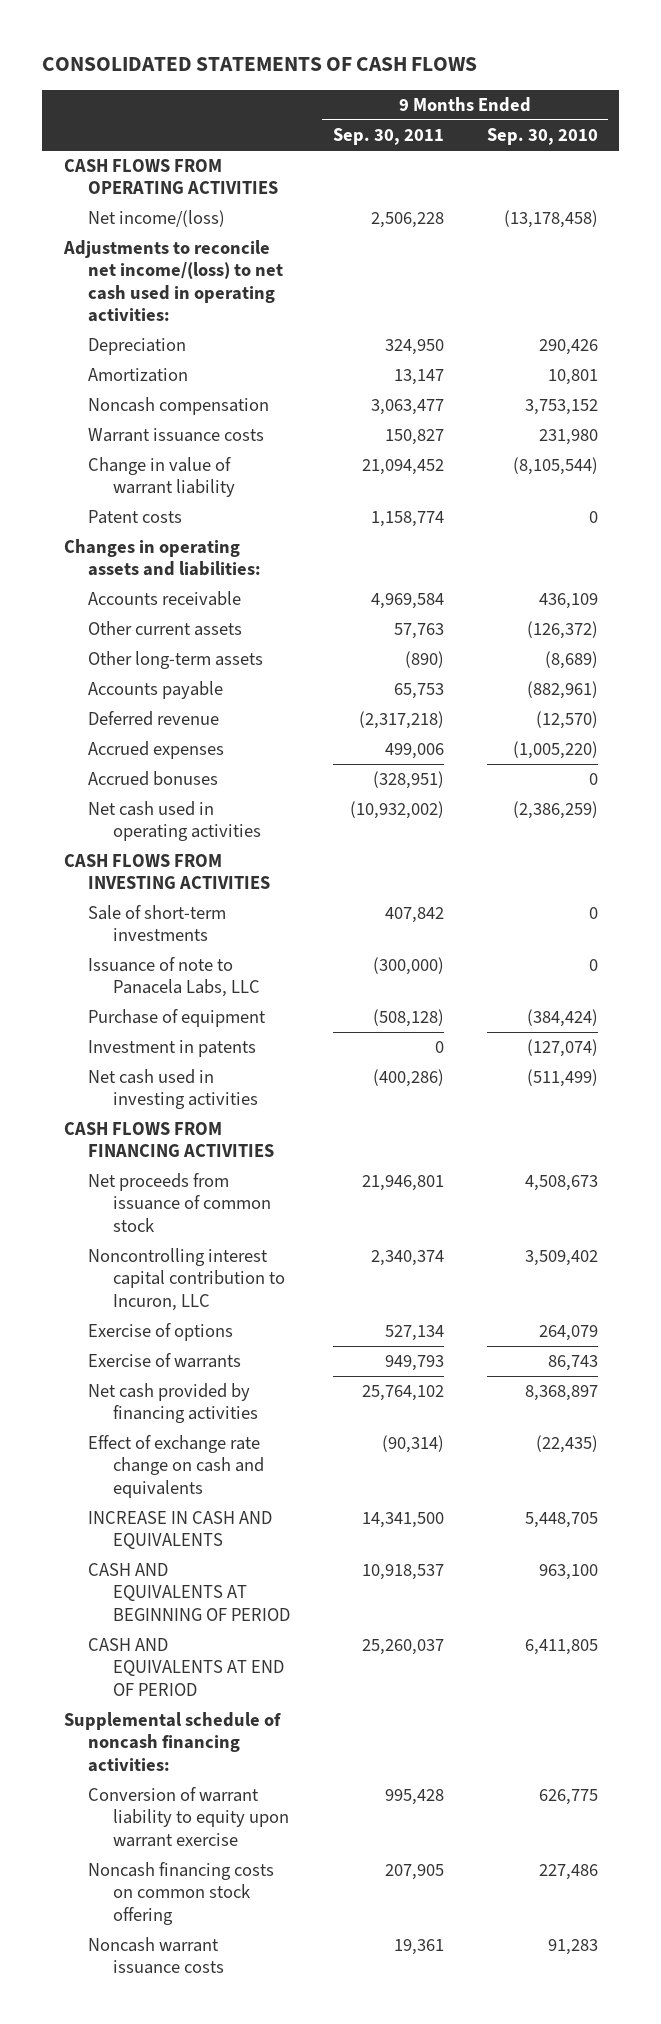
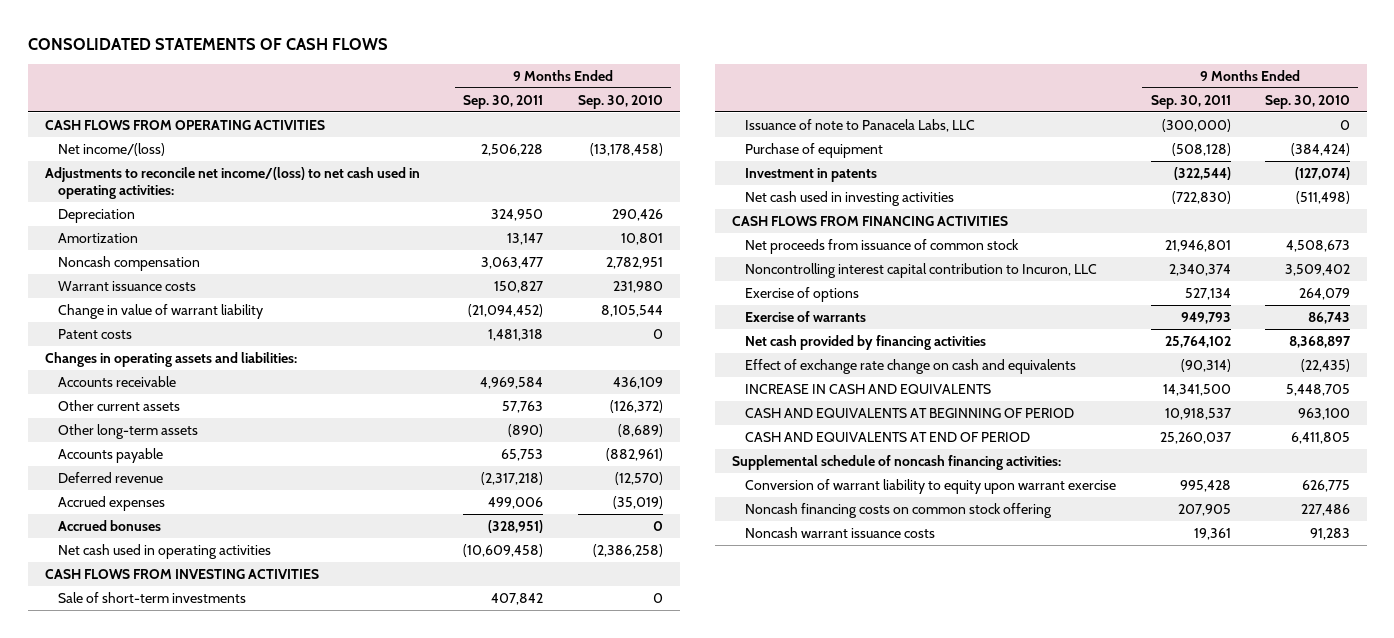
- Noncash compensation | 3,063,477 | 3,753,152
+ Noncash compensation | 3,063,477 | 2,782,951
- Change in value of warrant liability | 21,094,452 | (8,105,544)
- Patent costs | 1,158,774 | 0
+ Change in value of warrant liability | (21,094,452) | 8,105,544
+ Patent costs | 1,481,318 | 0
- Accrued expenses | 499,006 | (1,005,220)
+ Accrued expenses | 499,006 | (35,019)
- Net cash used in operating activities | (10,932,002) | (2,386,259)
+ Net cash used in operating activities | (10,609,458) | (2,386,258)
- Investment in patents | 0 | (127,074)
- Net cash used in investing activities | (400,286) | (511,499)
+ Investment in patents | (322,544) | (127,074)
+ Net cash used in investing activities | (722,830) | (511,498)

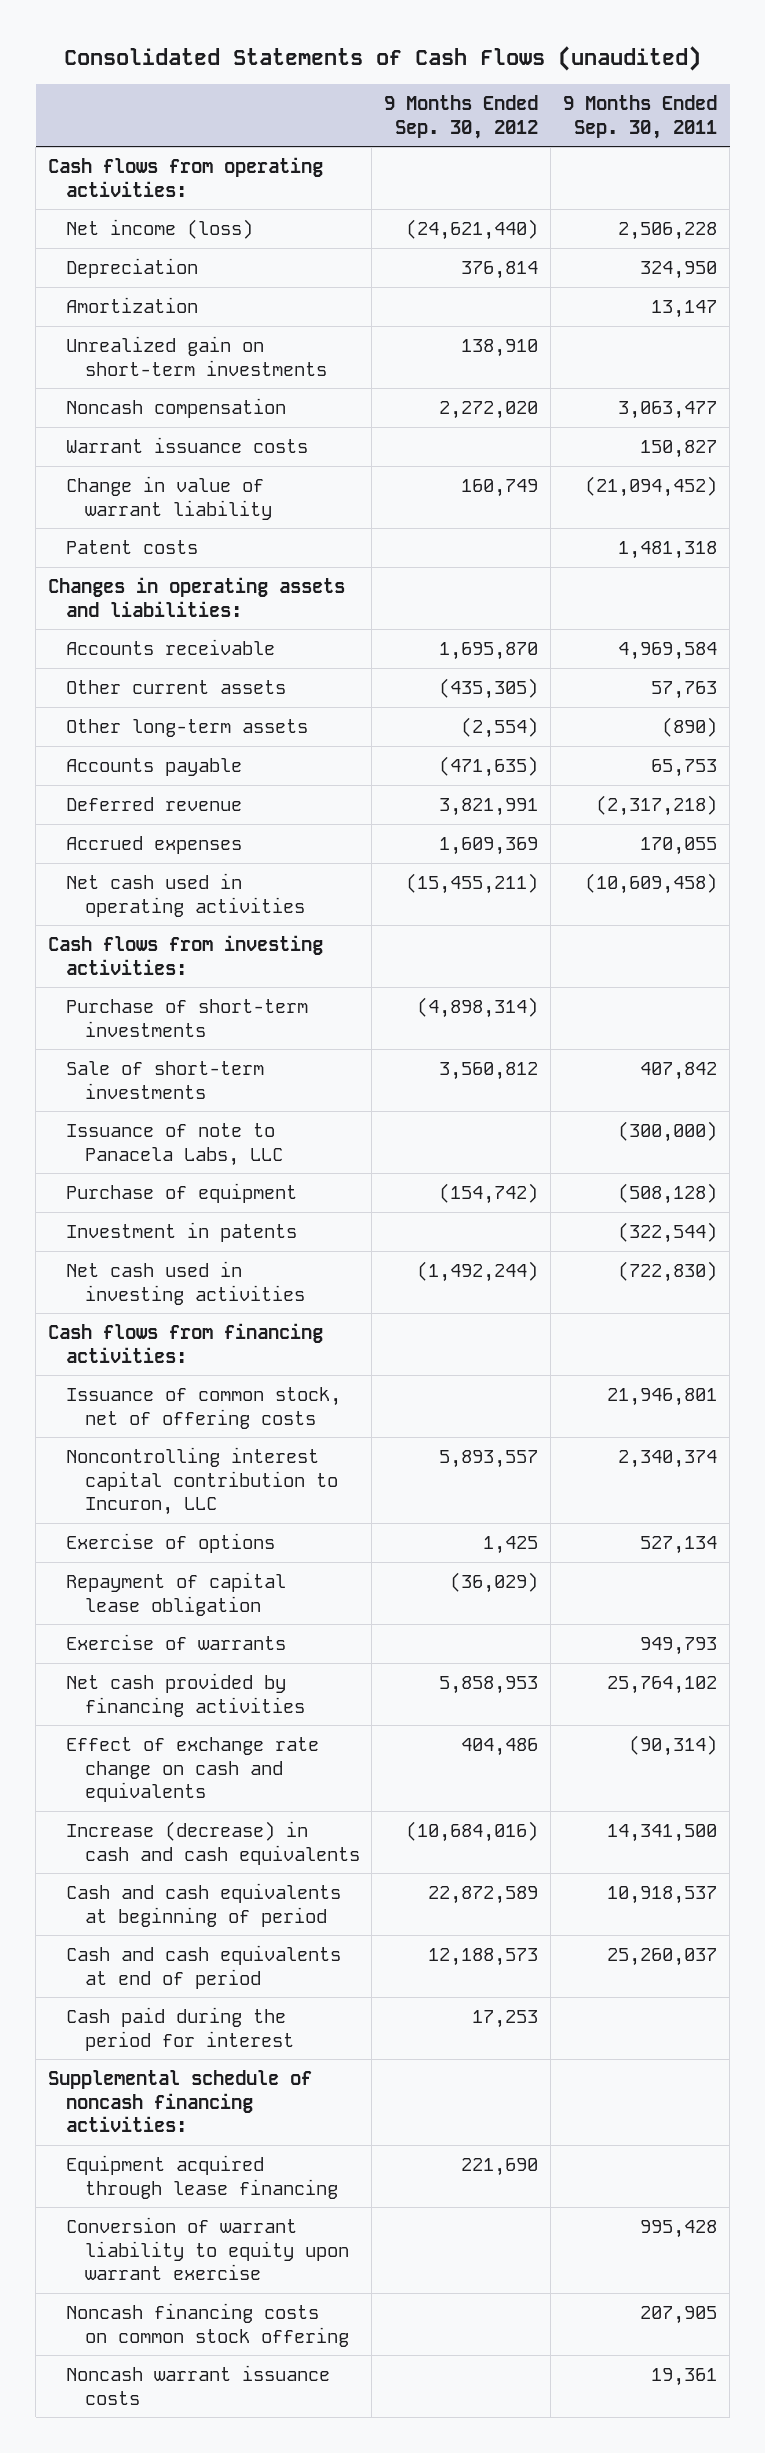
- CONSOLIDATED STATEMENTS OF CASH FLOWS
+ Consolidated Statements of Cash Flows (unaudited)
- | 9 Months Ended Sep. 30, 2011 | 9 Months Ended Sep. 30, 2010
+ | 9 Months Ended Sep. 30, 2012 | 9 Months Ended Sep. 30, 2011
- CASH FLOWS FROM OPERATING ACTIVITIES
- Net income/(loss) | 2,506,228 | (13,178,458)
- Adjustments to reconcile net income/(loss) to net cash used in operating activities:
+ Cash flows from operating activities:
+ Net income (loss) | (24,621,440) | 2,506,228
+ Unrealized gain on short-term investments | 138,910 |
- Accrued expenses | 499,006 | (35,019)
- Accrued bonuses | (328,951) | 0
+ Accrued expenses | 1,609,369 | 170,055
- CASH FLOWS FROM INVESTING ACTIVITIES
+ Cash flows from investing activities:
+ Purchase of short-term investments | (4,898,314) |
- CASH FLOWS FROM FINANCING ACTIVITIES
- Net proceeds from issuance of common stock | 21,946,801 | 4,508,673
+ Cash flows from financing activities:
+ Issuance of common stock, net of offering costs | | 21,946,801
+ Repayment of capital lease obligation | (36,029) |
- INCREASE IN CASH AND EQUIVALENTS | 14,341,500 | 5,448,705
- CASH AND EQUIVALENTS AT BEGINNING OF PERIOD | 10,918,537 | 963,100
- CASH AND EQUIVALENTS AT END OF PERIOD | 25,260,037 | 6,411,805
+ Increase (decrease) in cash and cash equivalents | (10,684,016) | 14,341,500
+ Cash and cash equivalents at beginning of period | 22,872,589 | 10,918,537
+ Cash and cash equivalents at end of period | 12,188,573 | 25,260,037
+ Cash paid during the period for interest | 17,253 |
+ Equipment acquired through lease financing | 221,690 |

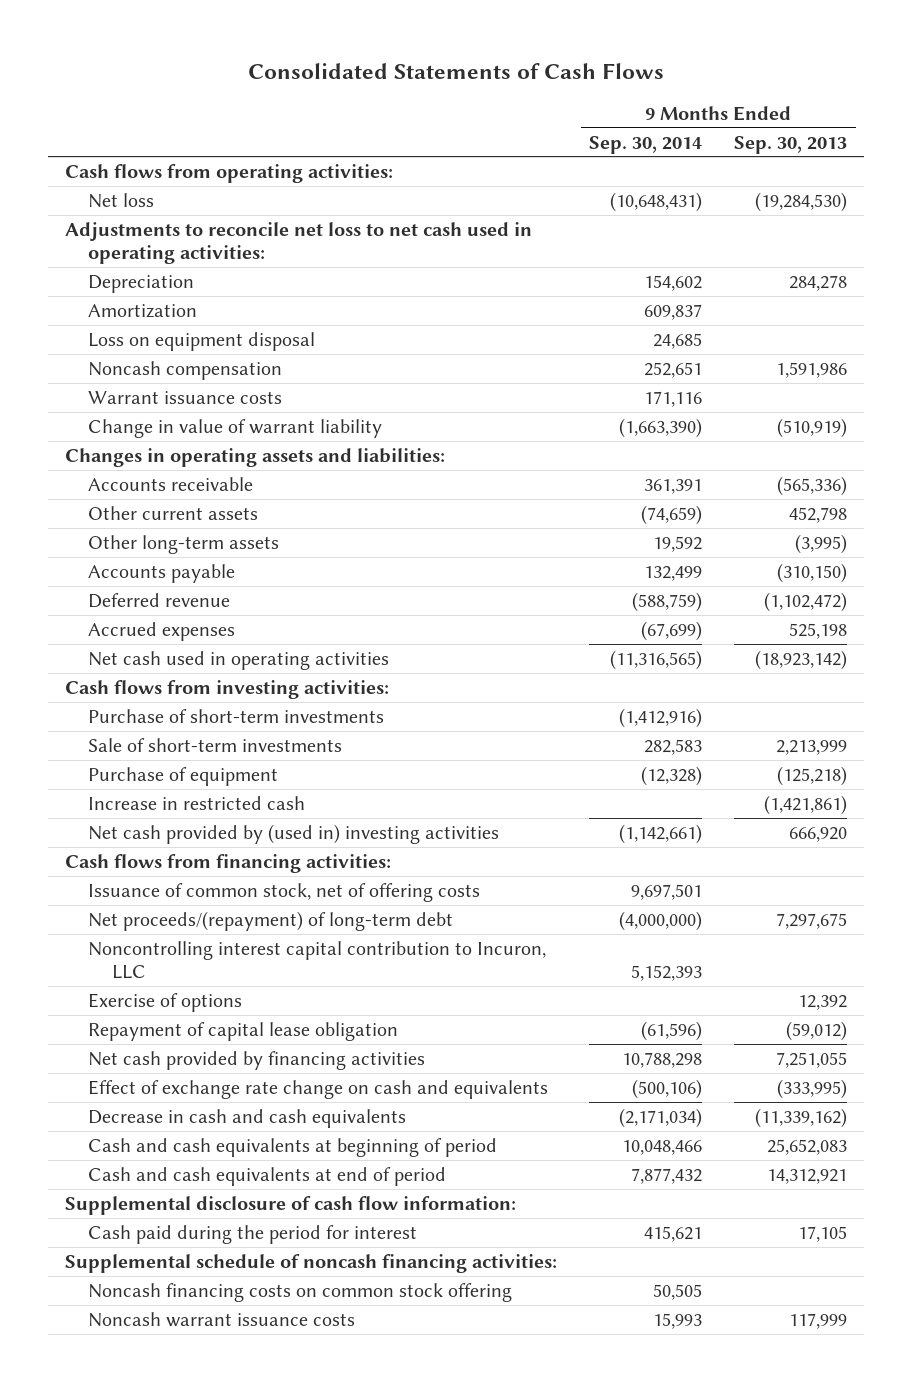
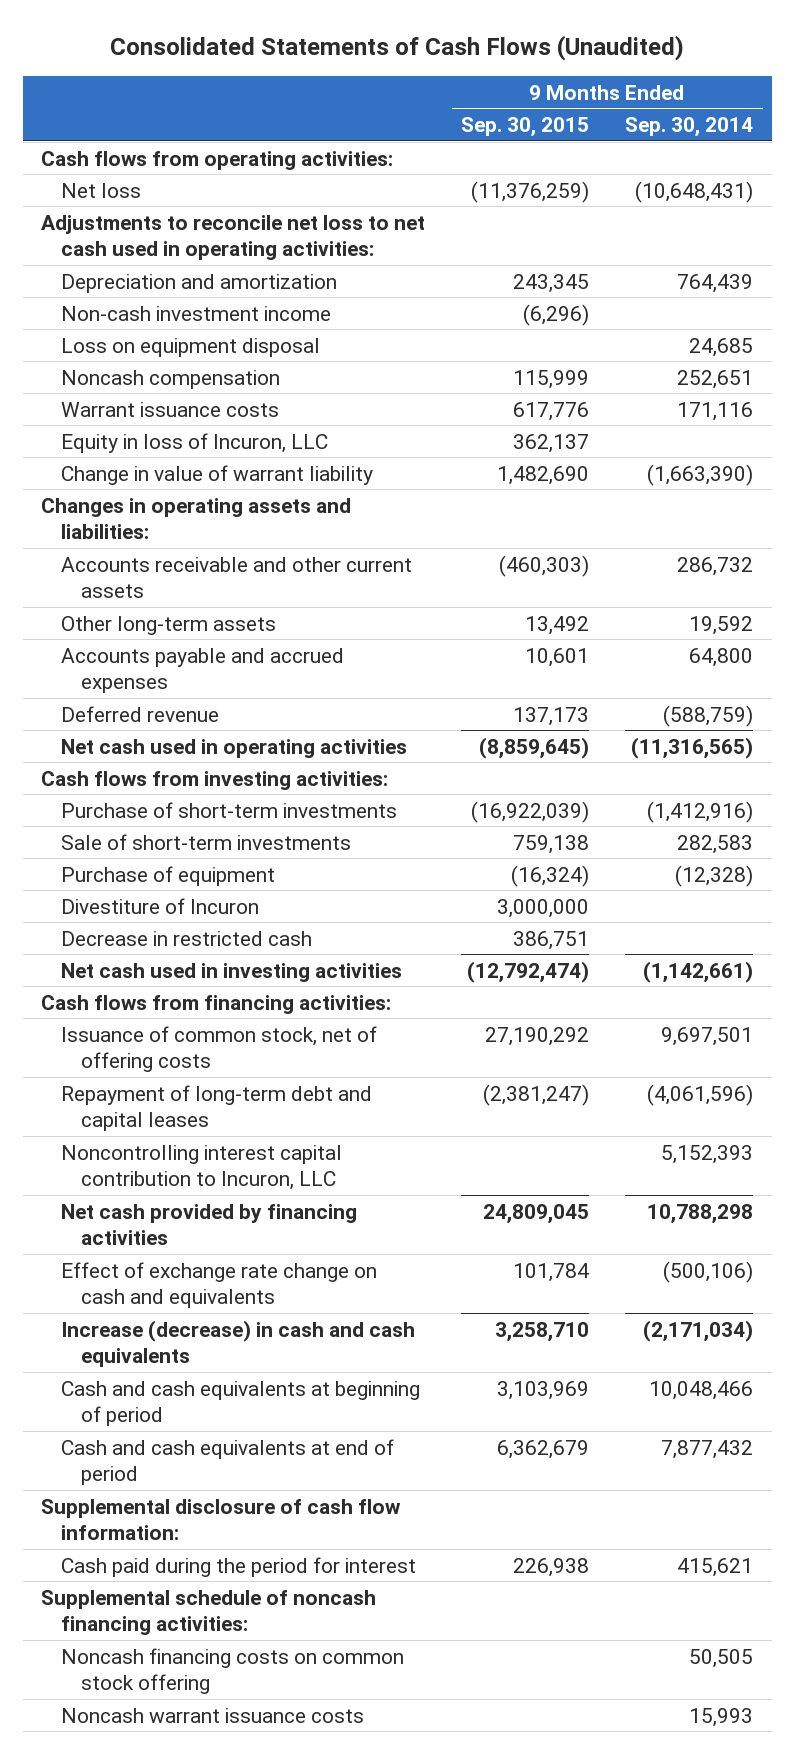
- Consolidated Statements of Cash Flows
+ Consolidated Statements of Cash Flows (Unaudited)
- | 9 Months Ended Sep. 30, 2014 | 9 Months Ended Sep. 30, 2013
+ | 9 Months Ended Sep. 30, 2015 | 9 Months Ended Sep. 30, 2014
- Depreciation | 154,602 | 284,278
- Amortization | 609,837 |
+ Depreciation and amortization | 243,345 | 764,439
+ Non-cash investment income | (6,296) |
+ Equity in loss of Incuron, LLC | 362,137 |
- Accounts receivable | 361,391 | (565,336)
- Other current assets | (74,659) | 452,798
+ Accounts receivable and other current assets | (460,303) | 286,732
- Accounts payable | 132,499 | (310,150)
+ Accounts payable and accrued expenses | 10,601 | 64,800
- Accrued expenses | (67,699) | 525,198
- Increase in restricted cash | | (1,421,861)
- Net cash provided by (used in) investing activities | (1,142,661) | 666,920
+ Divestiture of Incuron | 3,000,000 |
+ Decrease in restricted cash | 386,751 |
+ Net cash used in investing activities | (12,792,474) | (1,142,661)
- Net proceeds/(repayment) of long-term debt | (4,000,000) | 7,297,675
+ Repayment of long-term debt and capital leases | (2,381,247) | (4,061,596)
- Exercise of options | | 12,392
- Repayment of capital lease obligation | (61,596) | (59,012)
- Decrease in cash and cash equivalents | (2,171,034) | (11,339,162)
+ Increase (decrease) in cash and cash equivalents | 3,258,710 | (2,171,034)

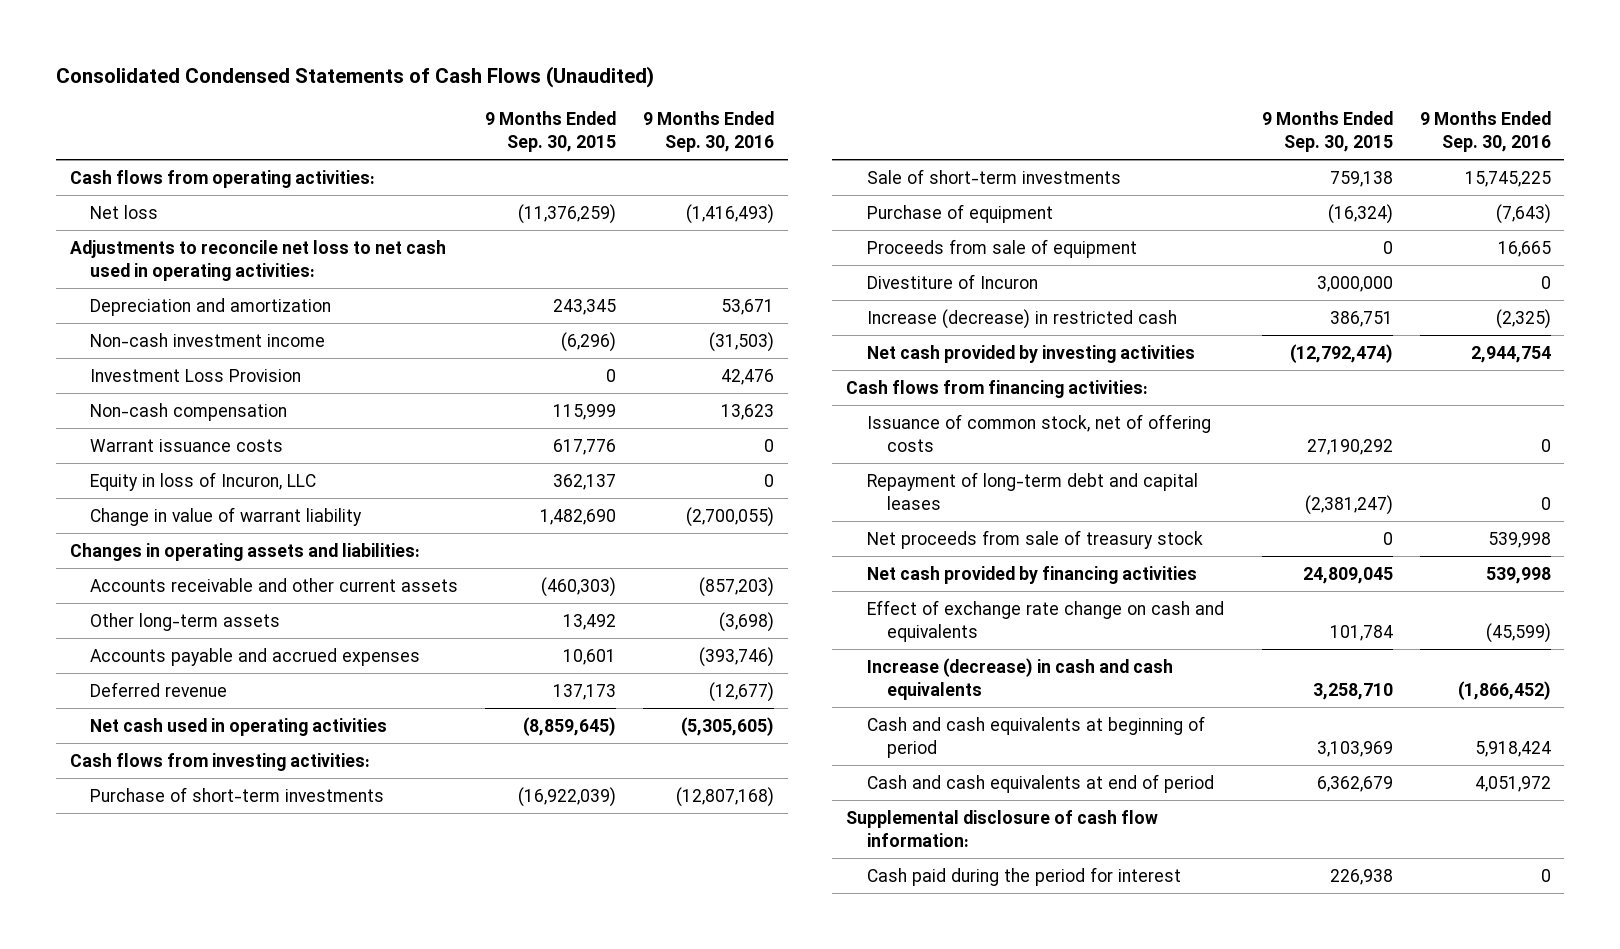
- Consolidated Statements of Cash Flows (Unaudited)
+ Consolidated Condensed Statements of Cash Flows (Unaudited)
- | 9 Months Ended Sep. 30, 2015 | 9 Months Ended Sep. 30, 2014
+ | 9 Months Ended Sep. 30, 2015 | 9 Months Ended Sep. 30, 2016
- Loss on equipment disposal | | 24,685
- Noncash compensation | 115,999 | 252,651
+ Investment Loss Provision | 0 | 42,476
+ Non-cash compensation | 115,999 | 13,623
+ Proceeds from sale of equipment | 0 | 16,665
- Decrease in restricted cash | 386,751 |
- Net cash used in investing activities | (12,792,474) | (1,142,661)
+ Increase (decrease) in restricted cash | 386,751 | (2,325)
+ Net cash provided by investing activities | (12,792,474) | 2,944,754
- Noncontrolling interest capital contribution to Incuron, LLC | | 5,152,393
+ Net proceeds from sale of treasury stock | 0 | 539,998
- Supplemental schedule of noncash financing activities:
- Noncash financing costs on common stock offering | | 50,505
- Noncash warrant issuance costs | | 15,993

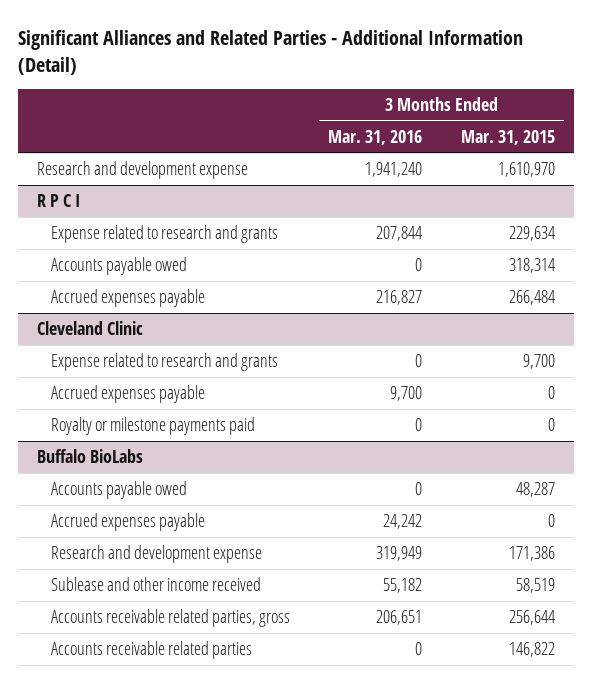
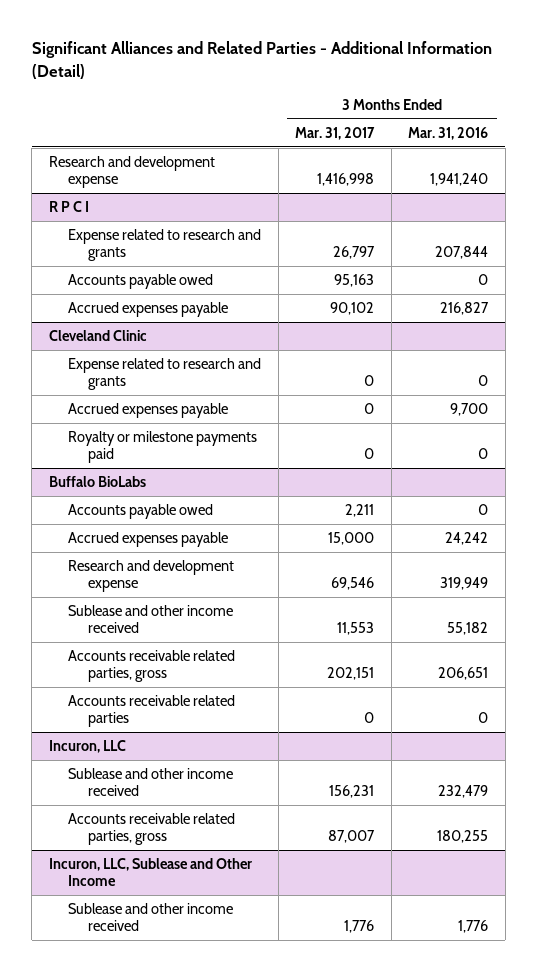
- | 3 Months Ended Mar. 31, 2016 | 3 Months Ended Mar. 31, 2015
+ | 3 Months Ended Mar. 31, 2017 | 3 Months Ended Mar. 31, 2016
+ Incuron, LLC
+ Sublease and other income received | 156,231 | 232,479
+ Accounts receivable related parties, gross | 87,007 | 180,255
+ Incuron, LLC, Sublease and Other Income
+ Sublease and other income received | 1,776 | 1,776

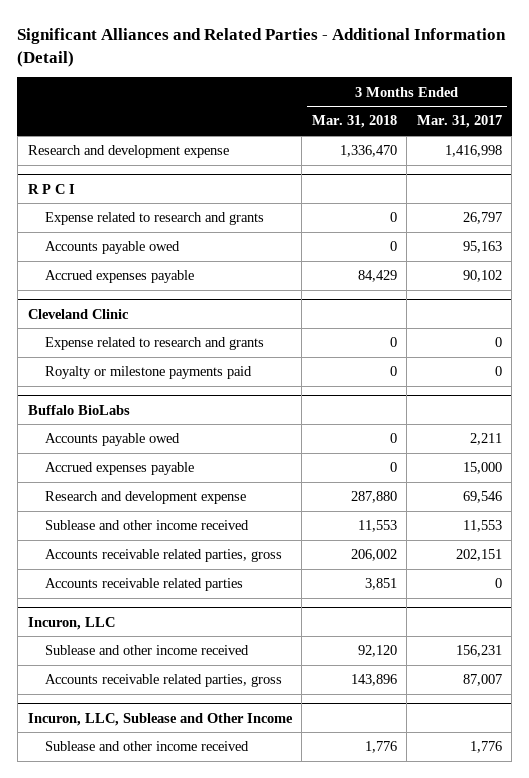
- | 3 Months Ended Mar. 31, 2017 | 3 Months Ended Mar. 31, 2016
+ | 3 Months Ended Mar. 31, 2018 | 3 Months Ended Mar. 31, 2017
@ Cleveland Clinic
- Accrued expenses payable | 0 | 9,700

